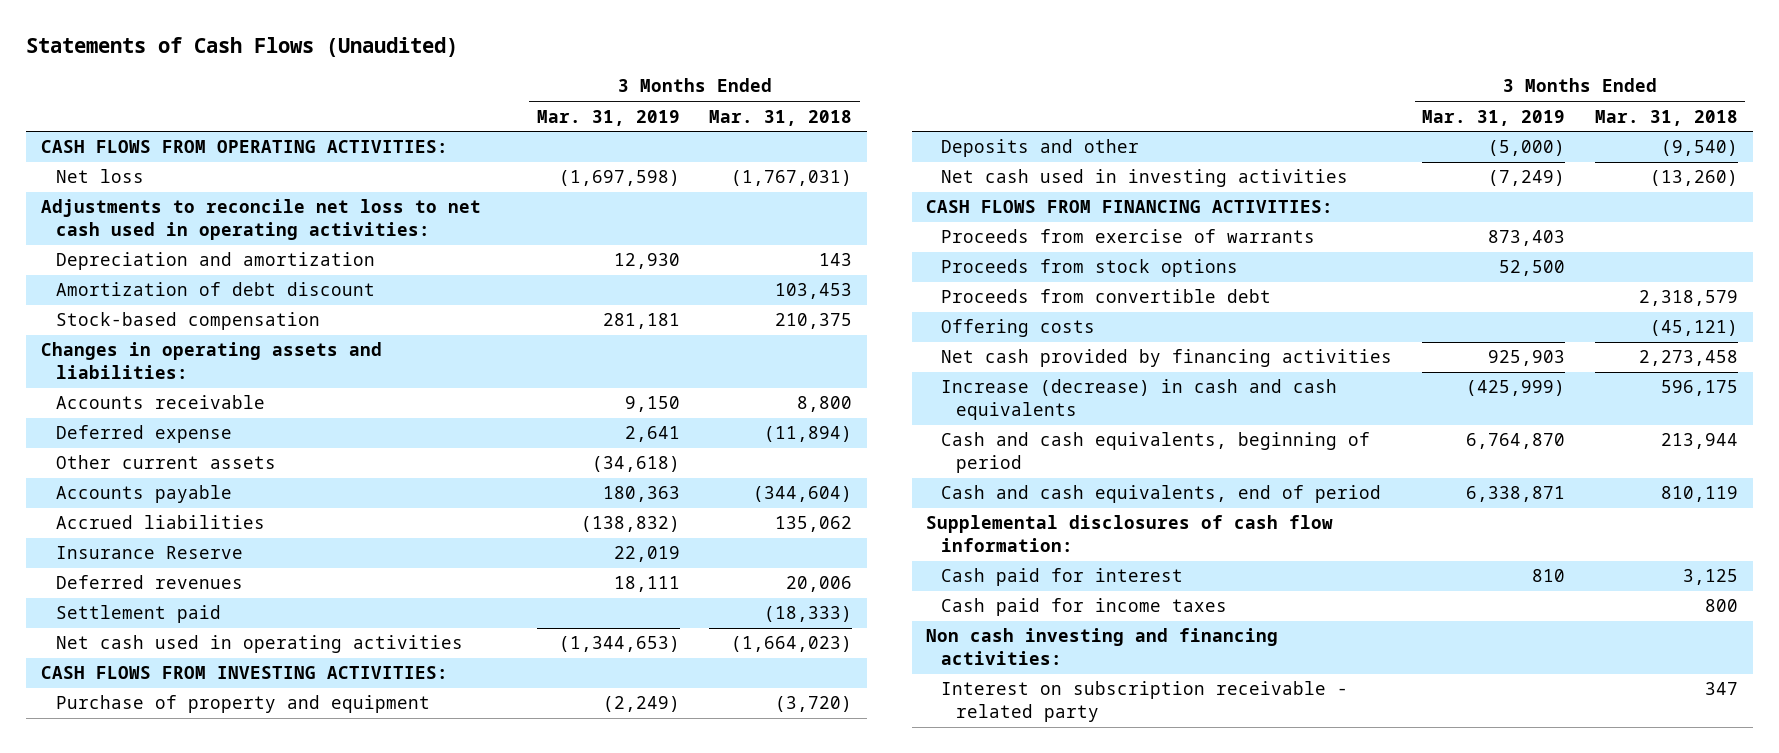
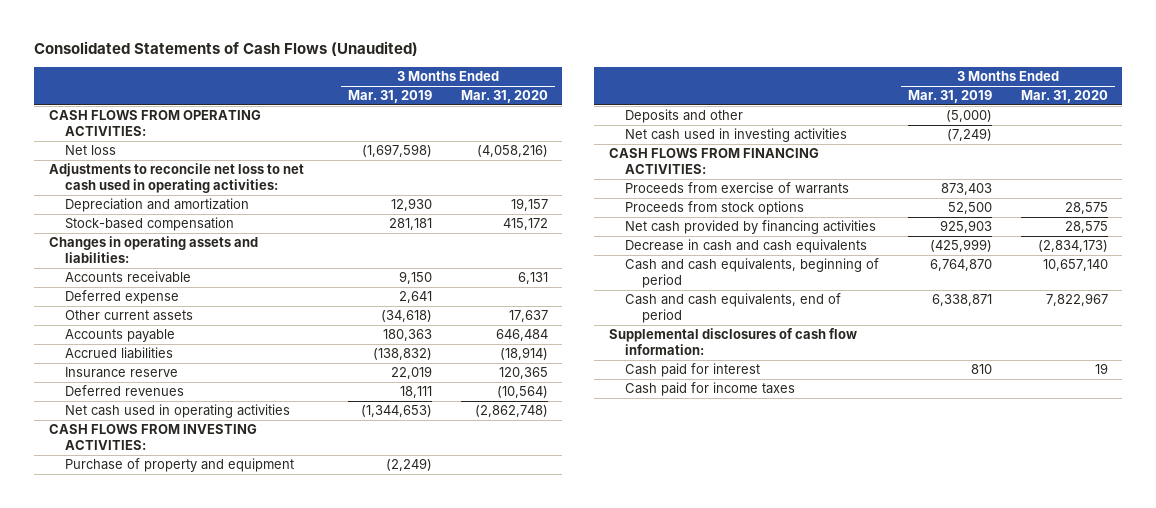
- Statements of Cash Flows (Unaudited)
+ Consolidated Statements of Cash Flows (Unaudited)
- | 3 Months Ended Mar. 31, 2019 | 3 Months Ended Mar. 31, 2018
+ | 3 Months Ended Mar. 31, 2019 | 3 Months Ended Mar. 31, 2020
- Amortization of debt discount | | 103,453
- Insurance Reserve | 22,019 |
+ Insurance reserve | 22,019 | 120,365
- Settlement paid | | (18,333)
- Proceeds from convertible debt | | 2,318,579
- Offering costs | | (45,121)
- Increase (decrease) in cash and cash equivalents | (425,999) | 596,175
+ Decrease in cash and cash equivalents | (425,999) | (2,834,173)
- Non cash investing and financing activities:
- Interest on subscription receivable - related party | | 347

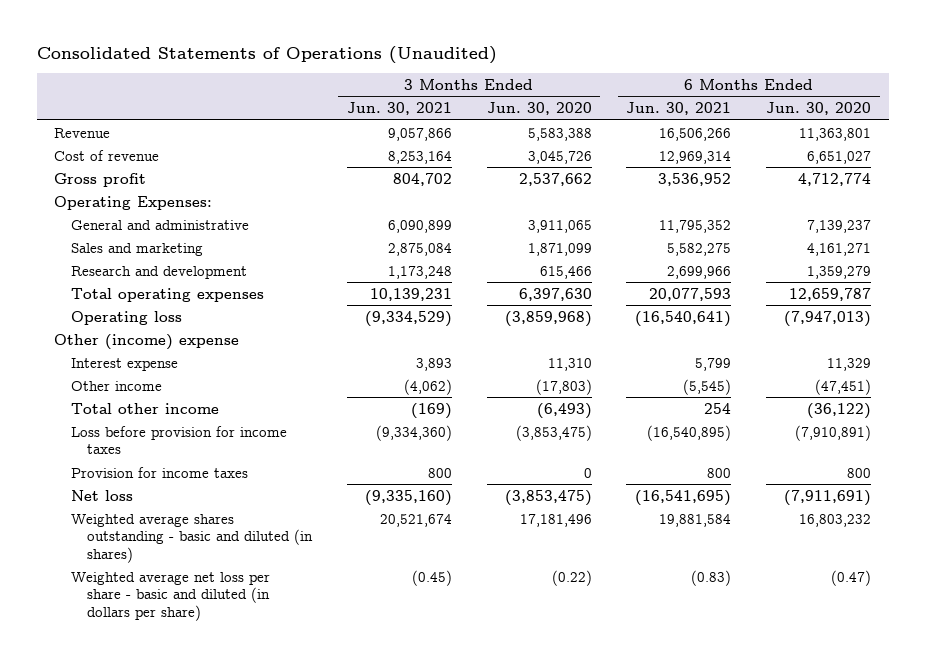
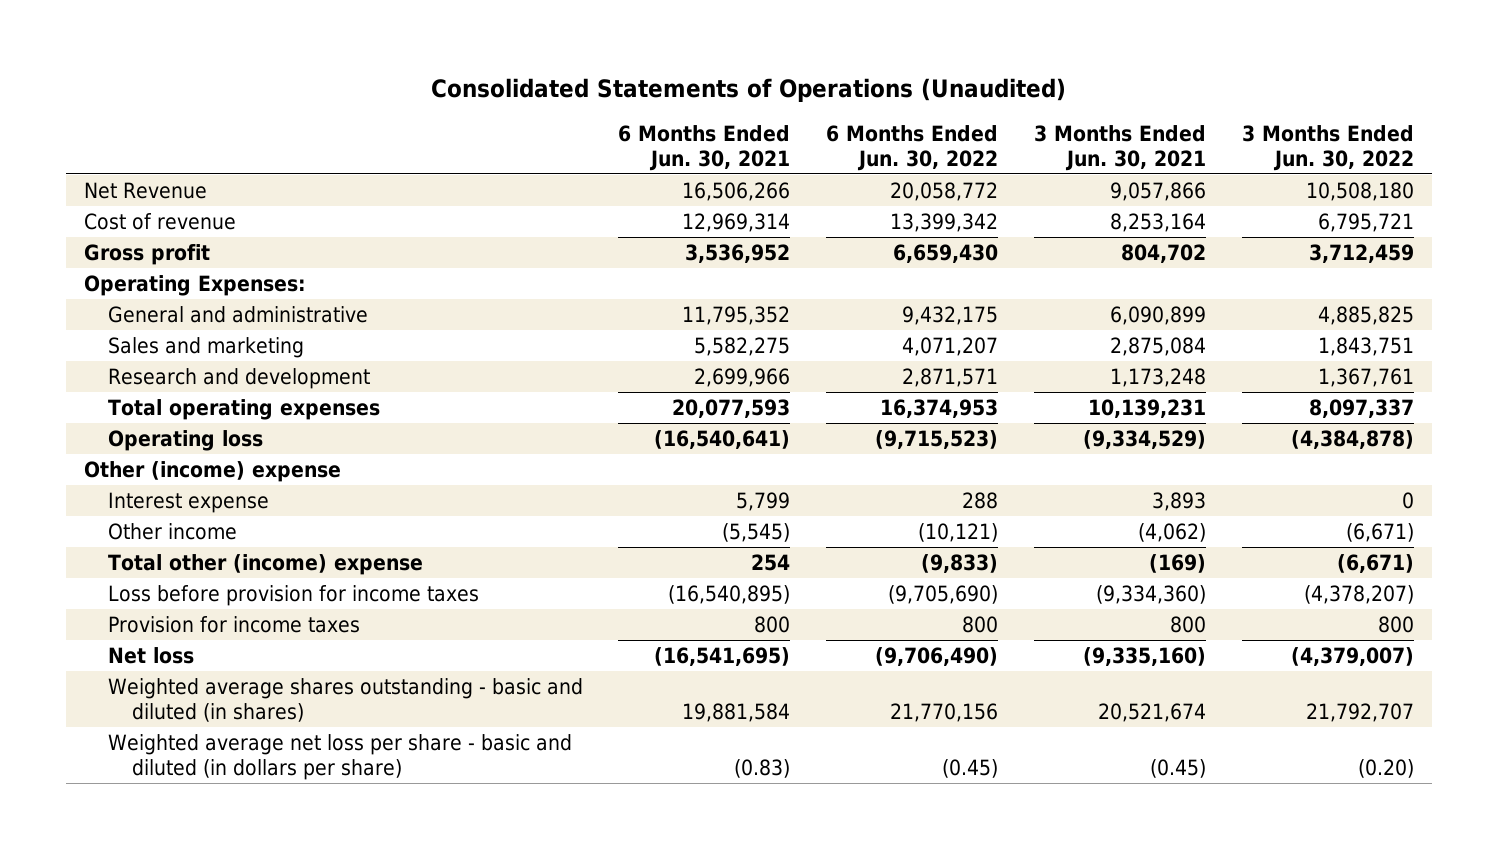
- | 3 Months Ended Jun. 30, 2021 | 3 Months Ended Jun. 30, 2020 | 6 Months Ended Jun. 30, 2021 | 6 Months Ended Jun. 30, 2020
+ | 6 Months Ended Jun. 30, 2021 | 6 Months Ended Jun. 30, 2022 | 3 Months Ended Jun. 30, 2021 | 3 Months Ended Jun. 30, 2022
- Revenue | 9,057,866 | 5,583,388 | 16,506,266 | 11,363,801
+ Net Revenue | 16,506,266 | 20,058,772 | 9,057,866 | 10,508,180
- Total other income | (169) | (6,493) | 254 | (36,122)
+ Total other (income) expense | 254 | (9,833) | (169) | (6,671)

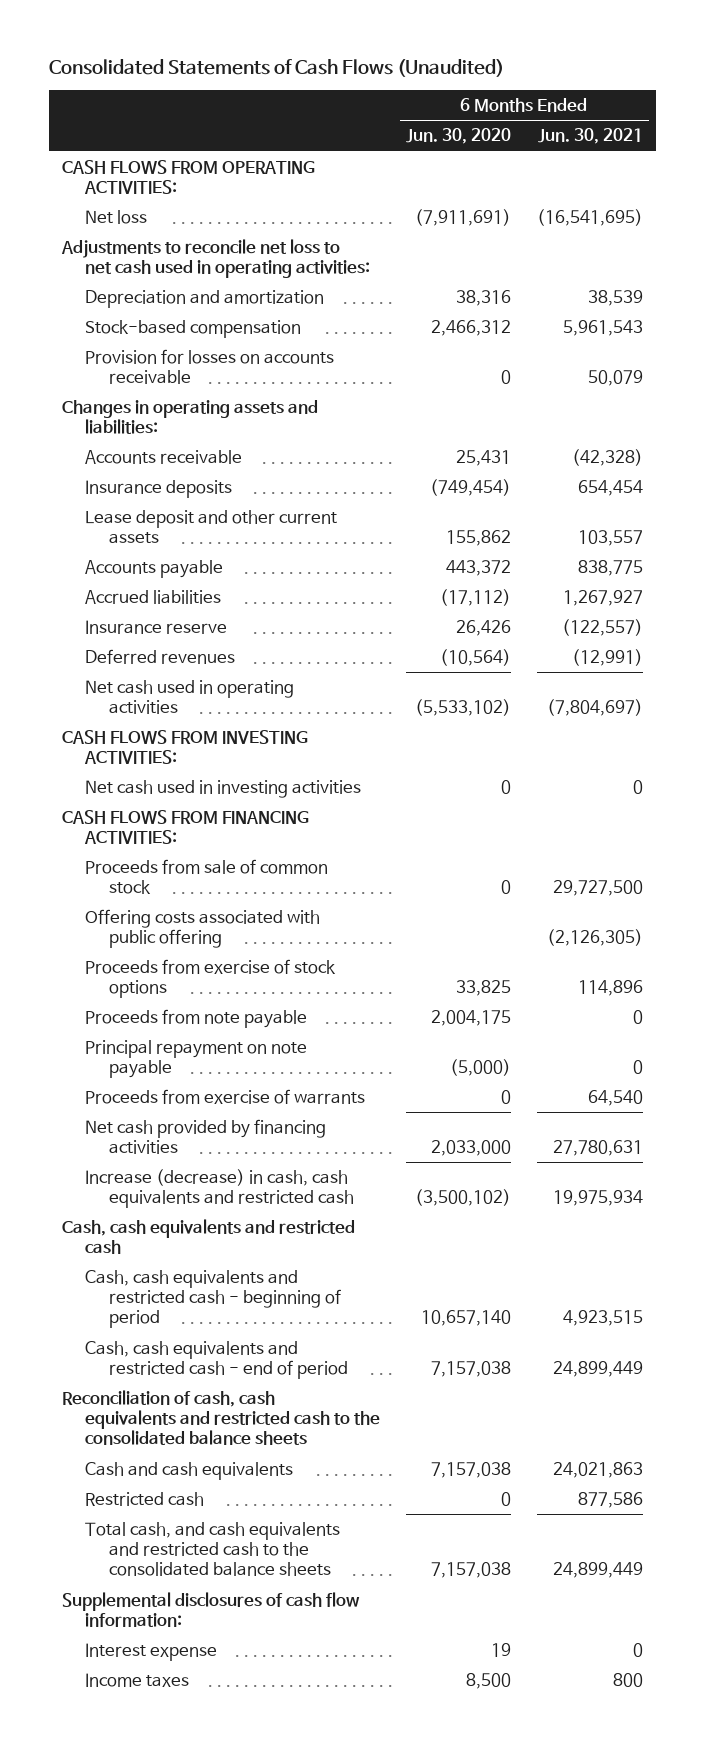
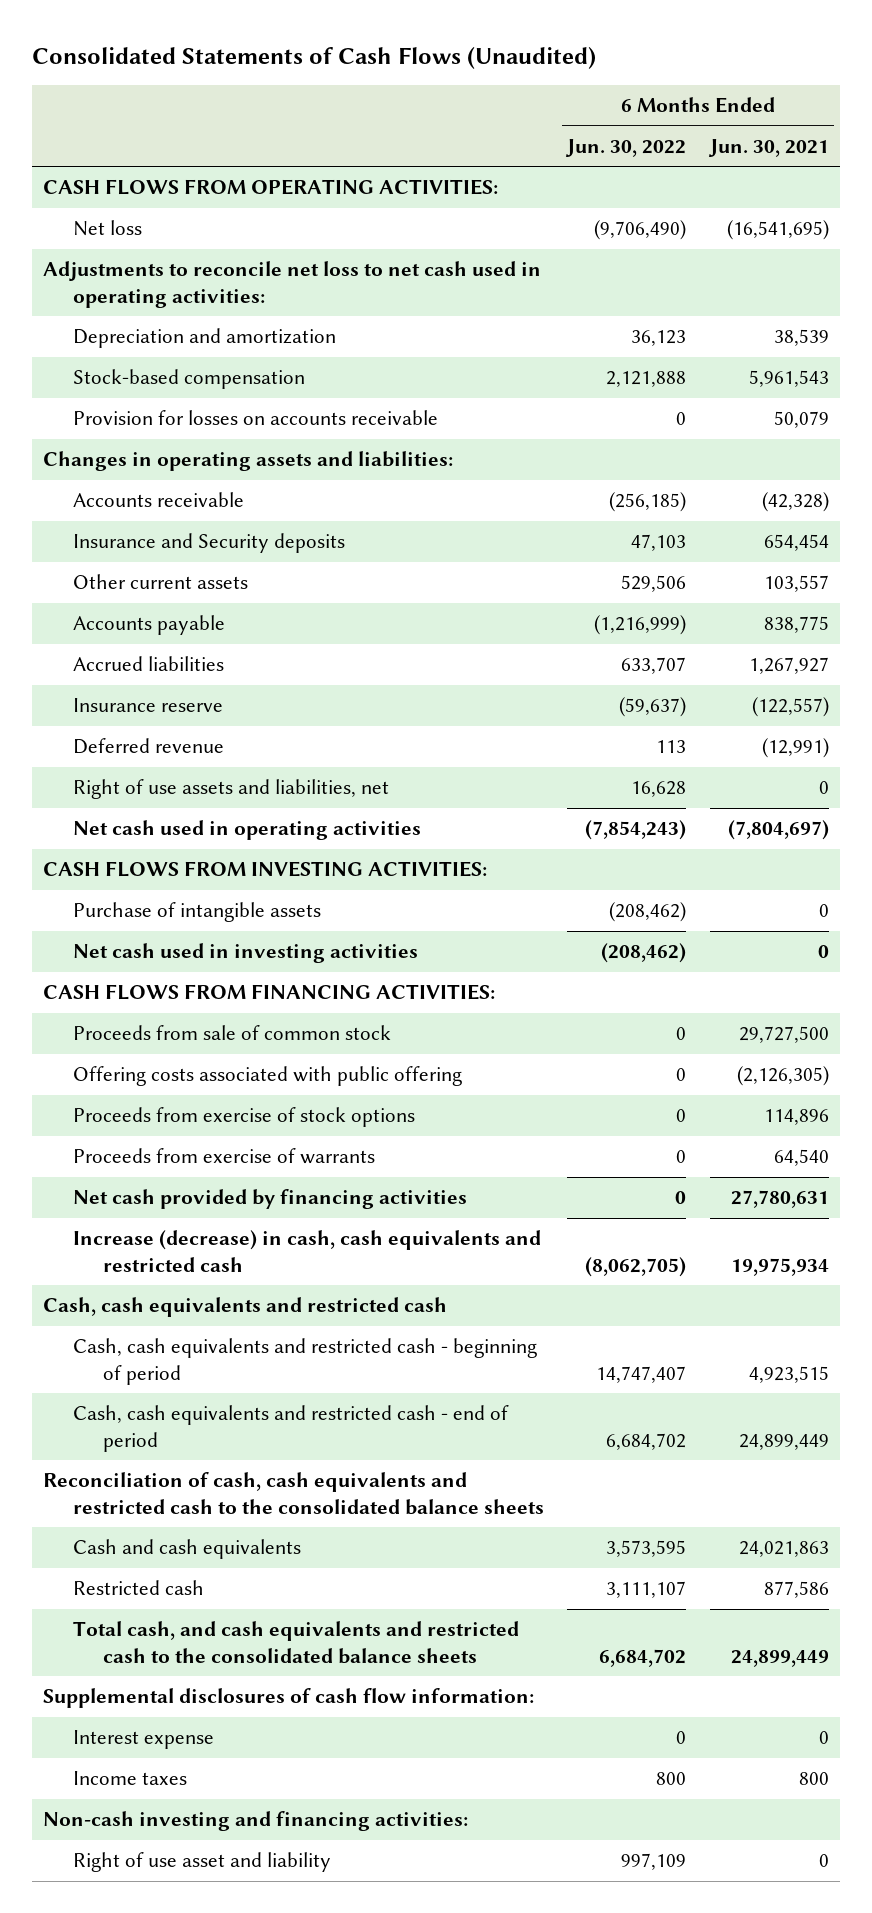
- | 6 Months Ended Jun. 30, 2020 | 6 Months Ended Jun. 30, 2021
+ | 6 Months Ended Jun. 30, 2022 | 6 Months Ended Jun. 30, 2021
- Insurance deposits | (749,454) | 654,454
- Lease deposit and other current assets | 155,862 | 103,557
+ Insurance and Security deposits | 47,103 | 654,454
+ Other current assets | 529,506 | 103,557
- Deferred revenues | (10,564) | (12,991)
+ Deferred revenue | 113 | (12,991)
+ Right of use assets and liabilities, net | 16,628 | 0
+ Purchase of intangible assets | (208,462) | 0
- Proceeds from note payable | 2,004,175 | 0
- Principal repayment on note payable | (5,000) | 0
+ Non-cash investing and financing activities:
+ Right of use asset and liability | 997,109 | 0

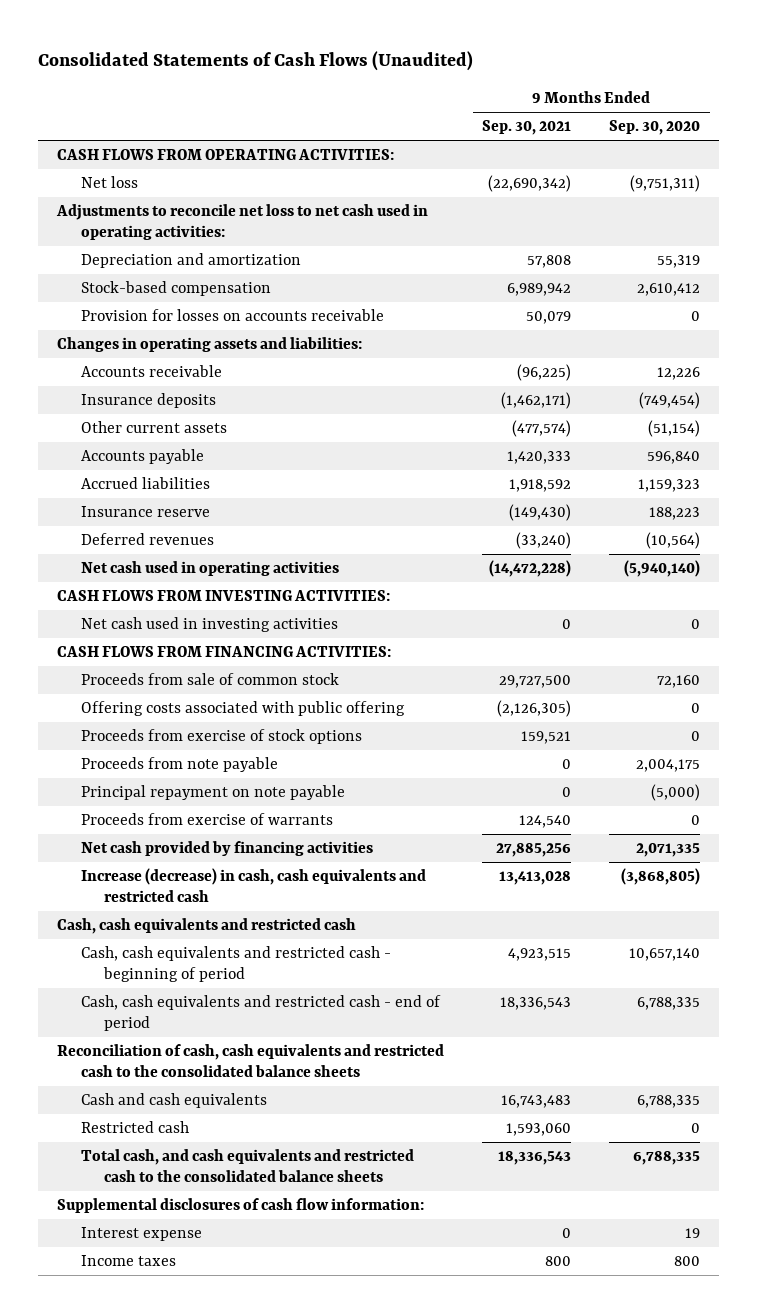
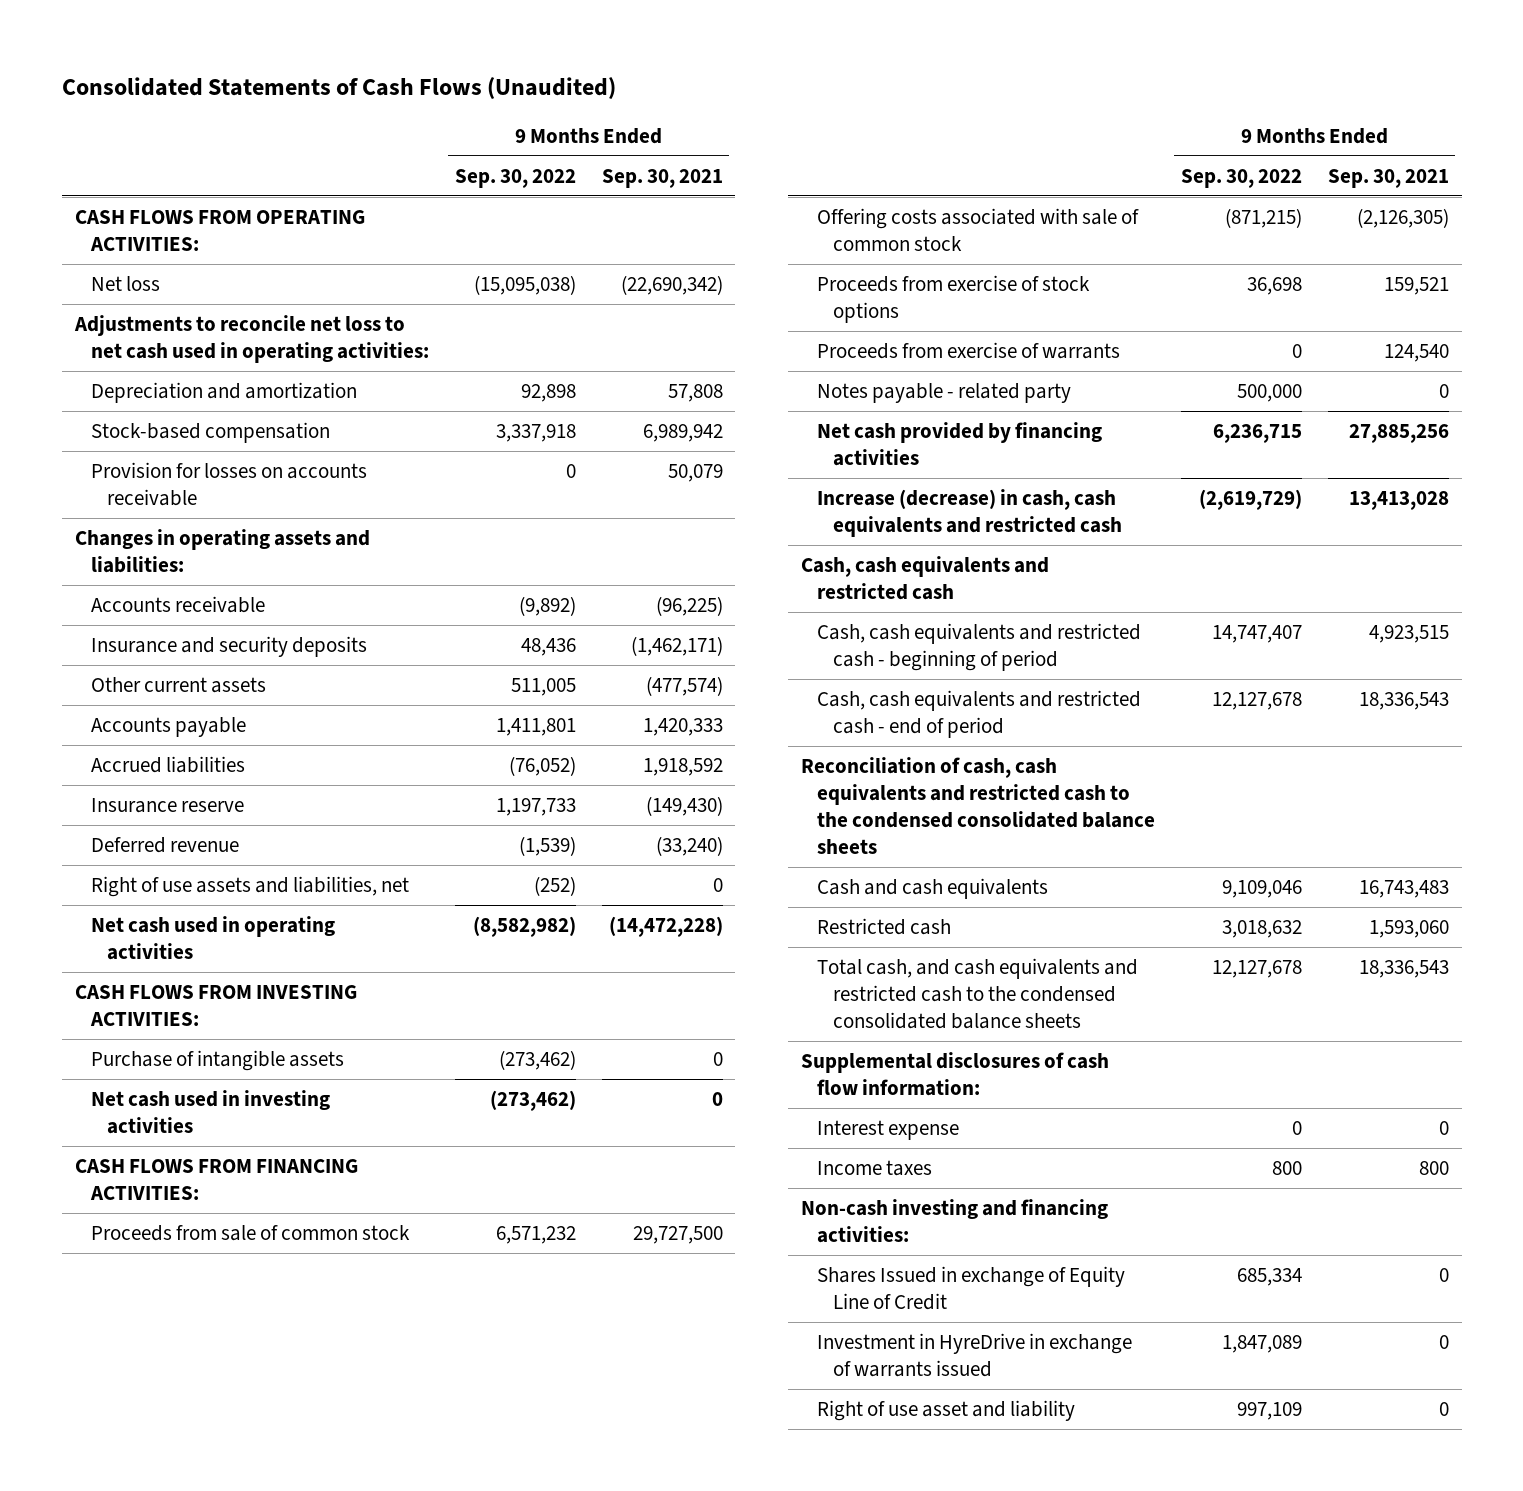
- | 9 Months Ended Sep. 30, 2021 | 9 Months Ended Sep. 30, 2020
+ | 9 Months Ended Sep. 30, 2022 | 9 Months Ended Sep. 30, 2021
- Insurance deposits | (1,462,171) | (749,454)
+ Insurance and security deposits | 48,436 | (1,462,171)
- Deferred revenues | (33,240) | (10,564)
+ Deferred revenue | (1,539) | (33,240)
+ Right of use assets and liabilities, net | (252) | 0
+ Purchase of intangible assets | (273,462) | 0
- Offering costs associated with public offering | (2,126,305) | 0
+ Offering costs associated with sale of common stock | (871,215) | (2,126,305)
- Proceeds from note payable | 0 | 2,004,175
- Principal repayment on note payable | 0 | (5,000)
+ Notes payable - related party | 500,000 | 0
- Reconciliation of cash, cash equivalents and restricted cash to the consolidated balance sheets
+ Reconciliation of cash, cash equivalents and restricted cash to the condensed consolidated balance sheets
- Total cash, and cash equivalents and restricted cash to the consolidated balance sheets | 18,336,543 | 6,788,335
+ Total cash, and cash equivalents and restricted cash to the condensed consolidated balance sheets | 12,127,678 | 18,336,543
+ Non-cash investing and financing activities:
+ Shares Issued in exchange of Equity Line of Credit | 685,334 | 0
+ Investment in HyreDrive in exchange of warrants issued | 1,847,089 | 0
+ Right of use asset and liability | 997,109 | 0

